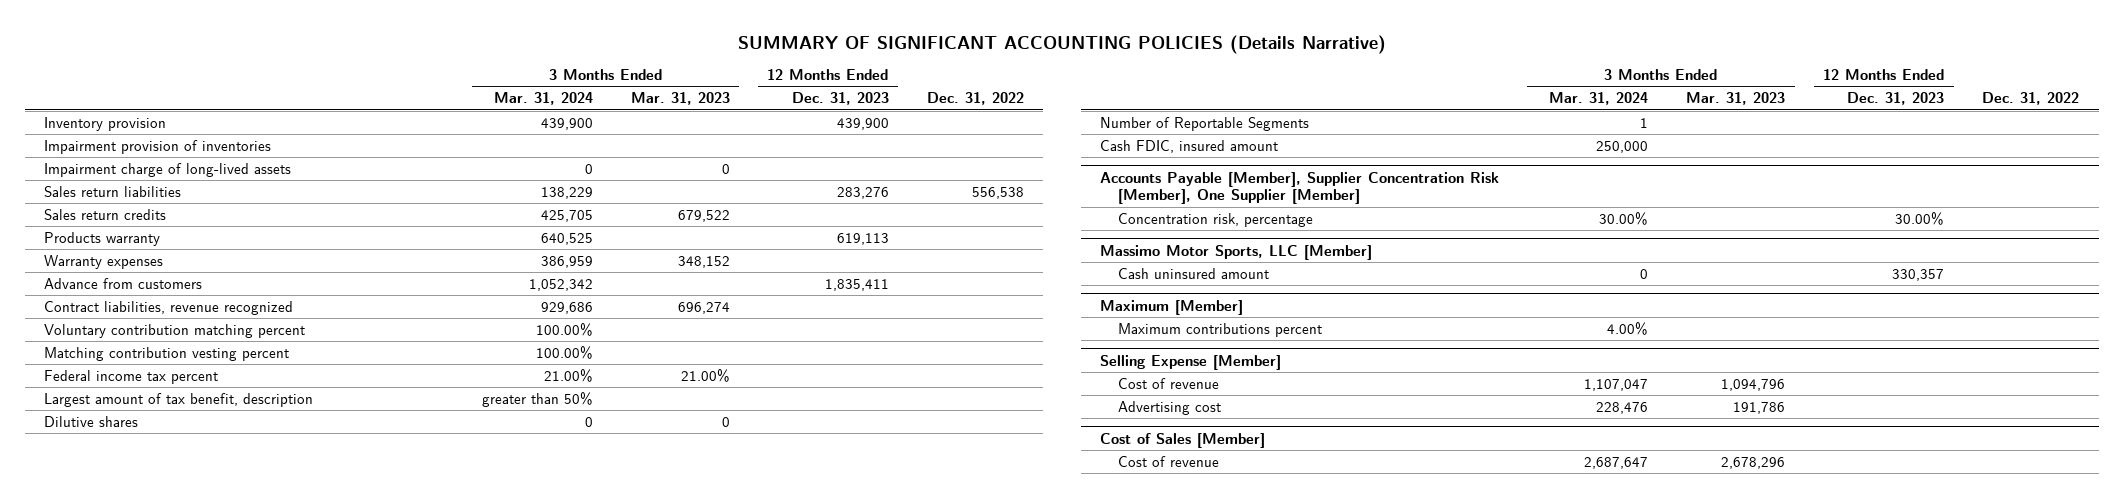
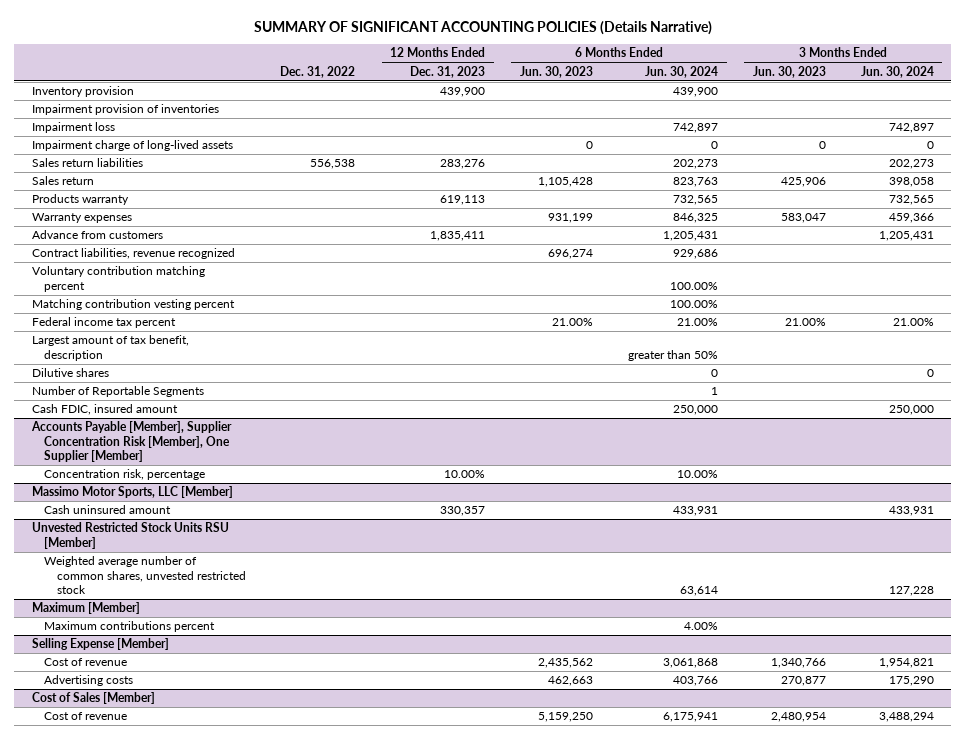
- | 3 Months Ended Mar. 31, 2024 | 3 Months Ended Mar. 31, 2023 | 12 Months Ended Dec. 31, 2023 | Dec. 31, 2022
+ | Dec. 31, 2022 | 12 Months Ended Dec. 31, 2023 | 6 Months Ended Jun. 30, 2023 | 6 Months Ended Jun. 30, 2024 | 3 Months Ended Jun. 30, 2023 | 3 Months Ended Jun. 30, 2024
+ Impairment loss | | | | 742,897 | | 742,897
- Sales return credits | 425,705 | 679,522 | |
+ Sales return | | | 1,105,428 | 823,763 | 425,906 | 398,058
@ Accounts Payable [Member], Supplier Concentration Risk [Member], One Supplier [Member]
- Concentration risk, percentage | 30.00% | | 30.00% |
+ Concentration risk, percentage | | 10.00% | | 10.00% | |
+ Unvested Restricted Stock Units RSU [Member]
+ Weighted average number of common shares, unvested restricted stock | | | | 63,614 | | 127,228
@ Selling Expense [Member]
- Advertising cost | 228,476 | 191,786 | |
+ Advertising costs | | | 462,663 | 403,766 | 270,877 | 175,290

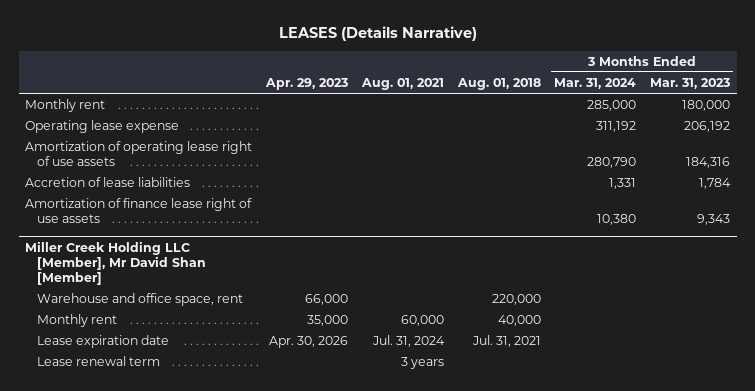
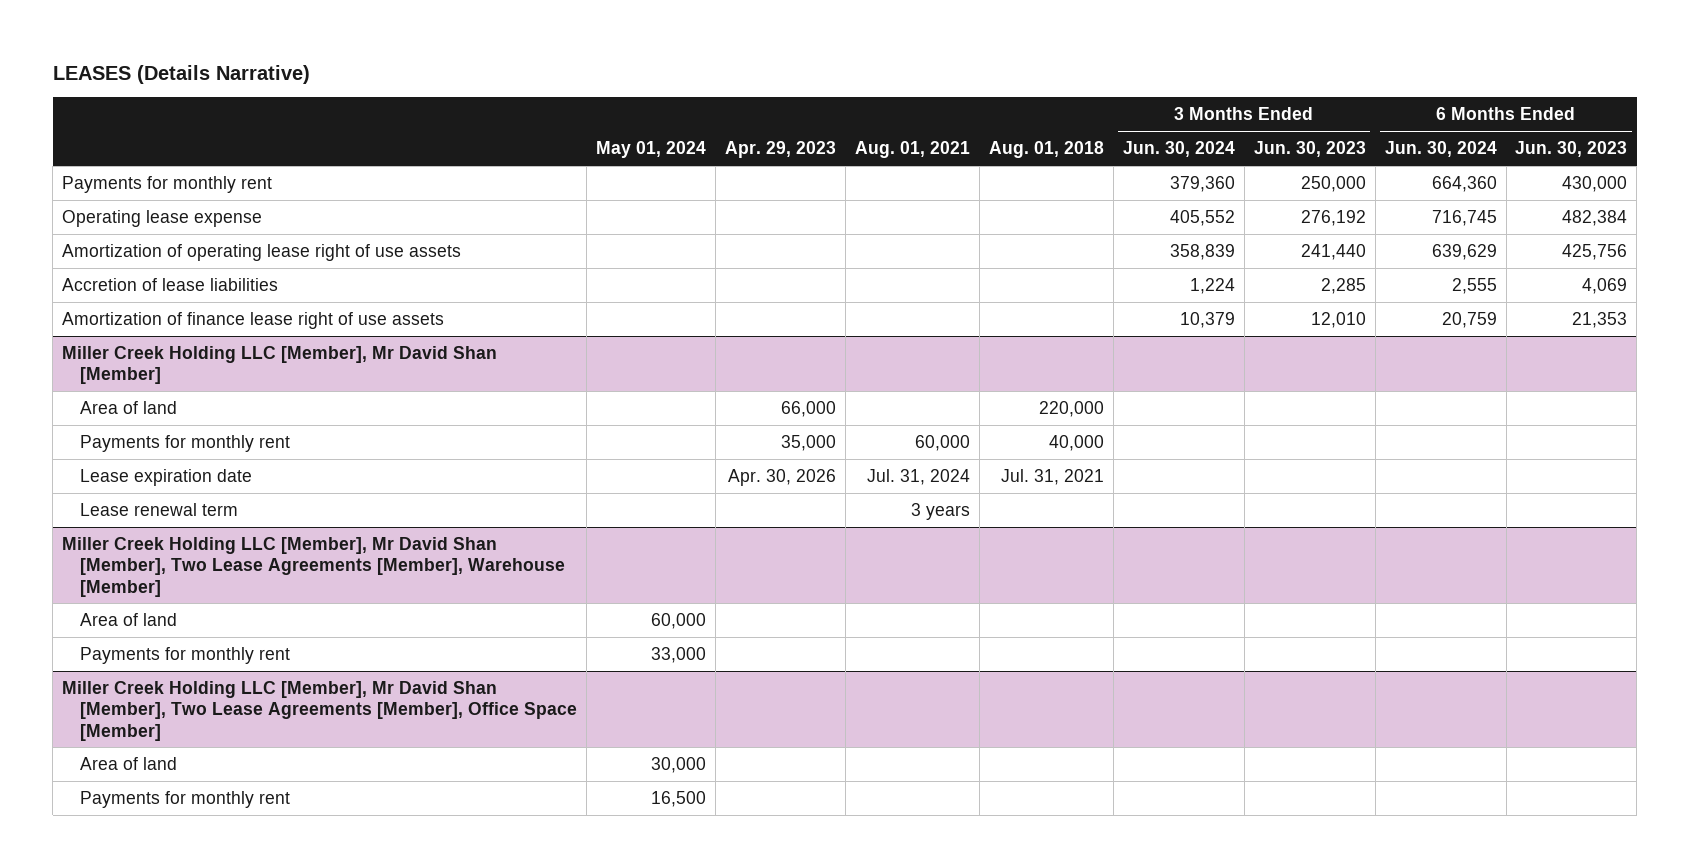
- | Apr. 29, 2023 | Aug. 01, 2021 | Aug. 01, 2018 | 3 Months Ended Mar. 31, 2024 | 3 Months Ended Mar. 31, 2023
+ | May 01, 2024 | Apr. 29, 2023 | Aug. 01, 2021 | Aug. 01, 2018 | 3 Months Ended Jun. 30, 2024 | 3 Months Ended Jun. 30, 2023 | 6 Months Ended Jun. 30, 2024 | 6 Months Ended Jun. 30, 2023
- Monthly rent | | | | 285,000 | 180,000
+ Payments for monthly rent | | | | | 379,360 | 250,000 | 664,360 | 430,000
@ Miller Creek Holding LLC [Member], Mr David Shan [Member]
- Warehouse and office space, rent | 66,000 | | 220,000 | |
- Monthly rent | 35,000 | 60,000 | 40,000 | |
+ Area of land | | 66,000 | | 220,000 | | | |
+ Payments for monthly rent | | 35,000 | 60,000 | 40,000 | | | |
+ Miller Creek Holding LLC [Member], Mr David Shan [Member], Two Lease Agreements [Member], Warehouse [Member]
+ Area of land | 60,000 | | | | | | |
+ Payments for monthly rent | 33,000 | | | | | | |
+ Miller Creek Holding LLC [Member], Mr David Shan [Member], Two Lease Agreements [Member], Office Space [Member]
+ Area of land | 30,000 | | | | | | |
+ Payments for monthly rent | 16,500 | | | | | | |

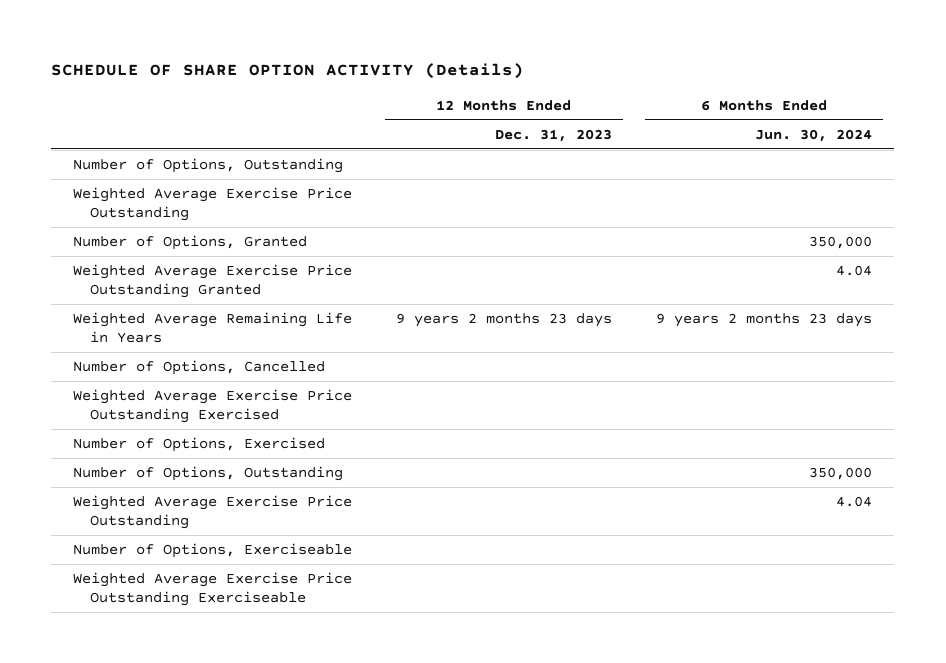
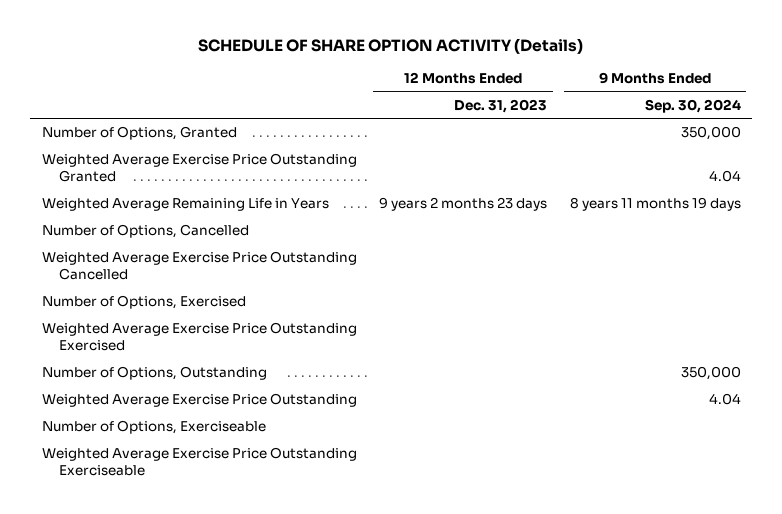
- | 12 Months Ended Dec. 31, 2023 | 6 Months Ended Jun. 30, 2024
+ | 12 Months Ended Dec. 31, 2023 | 9 Months Ended Sep. 30, 2024
- Number of Options, Outstanding
- Weighted Average Exercise Price Outstanding
+ Weighted Average Exercise Price Outstanding Cancelled
moved down: Weighted Average Exercise Price Outstanding Exercised

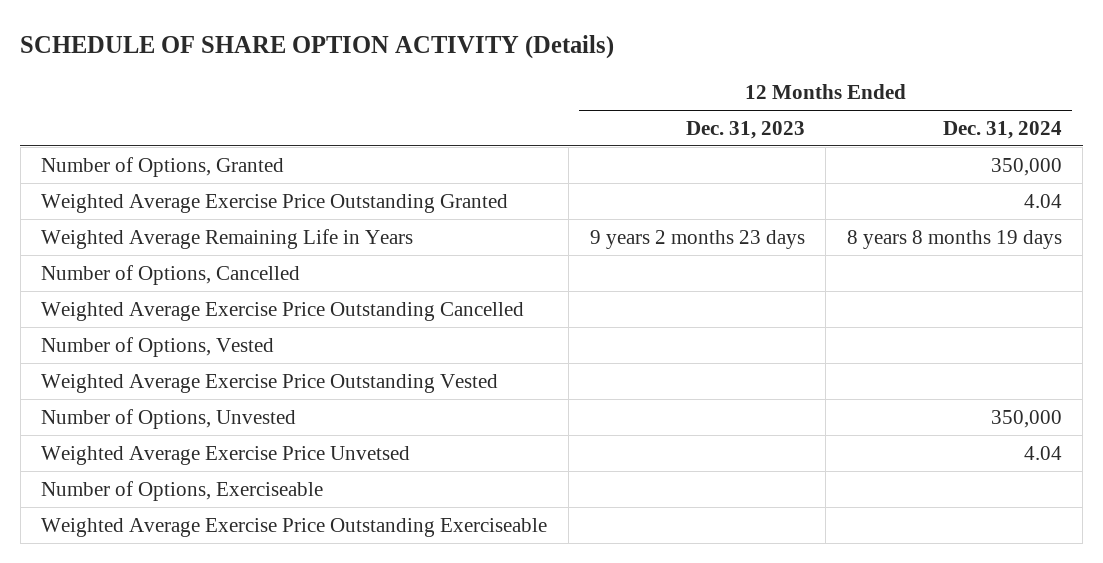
- | 12 Months Ended Dec. 31, 2023 | 9 Months Ended Sep. 30, 2024
+ | 12 Months Ended Dec. 31, 2023 | 12 Months Ended Dec. 31, 2024
- Number of Options, Exercised
- Weighted Average Exercise Price Outstanding Exercised
- Number of Options, Outstanding | | 350,000
- Weighted Average Exercise Price Outstanding | | 4.04
+ Number of Options, Vested
+ Weighted Average Exercise Price Outstanding Vested
+ Number of Options, Unvested | | 350,000
+ Weighted Average Exercise Price Unvetsed | | 4.04

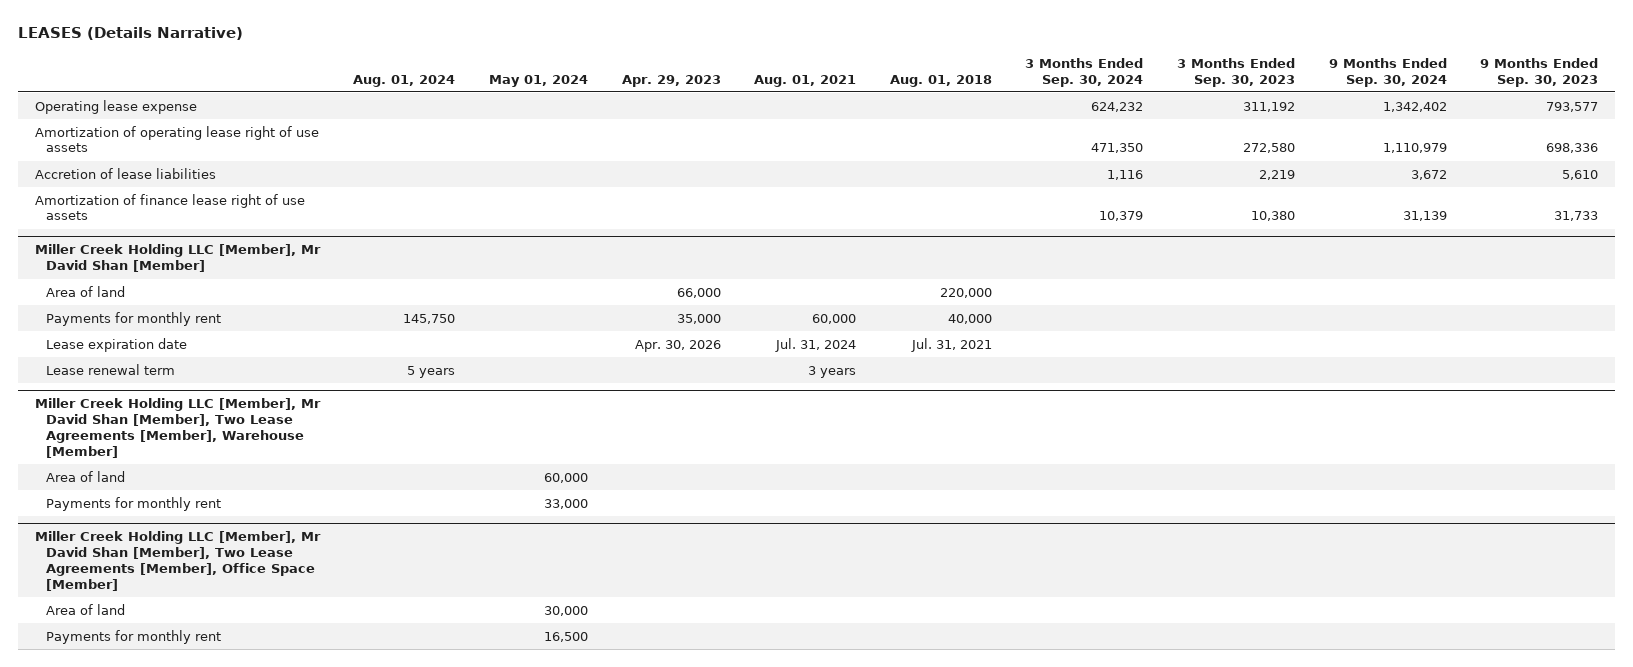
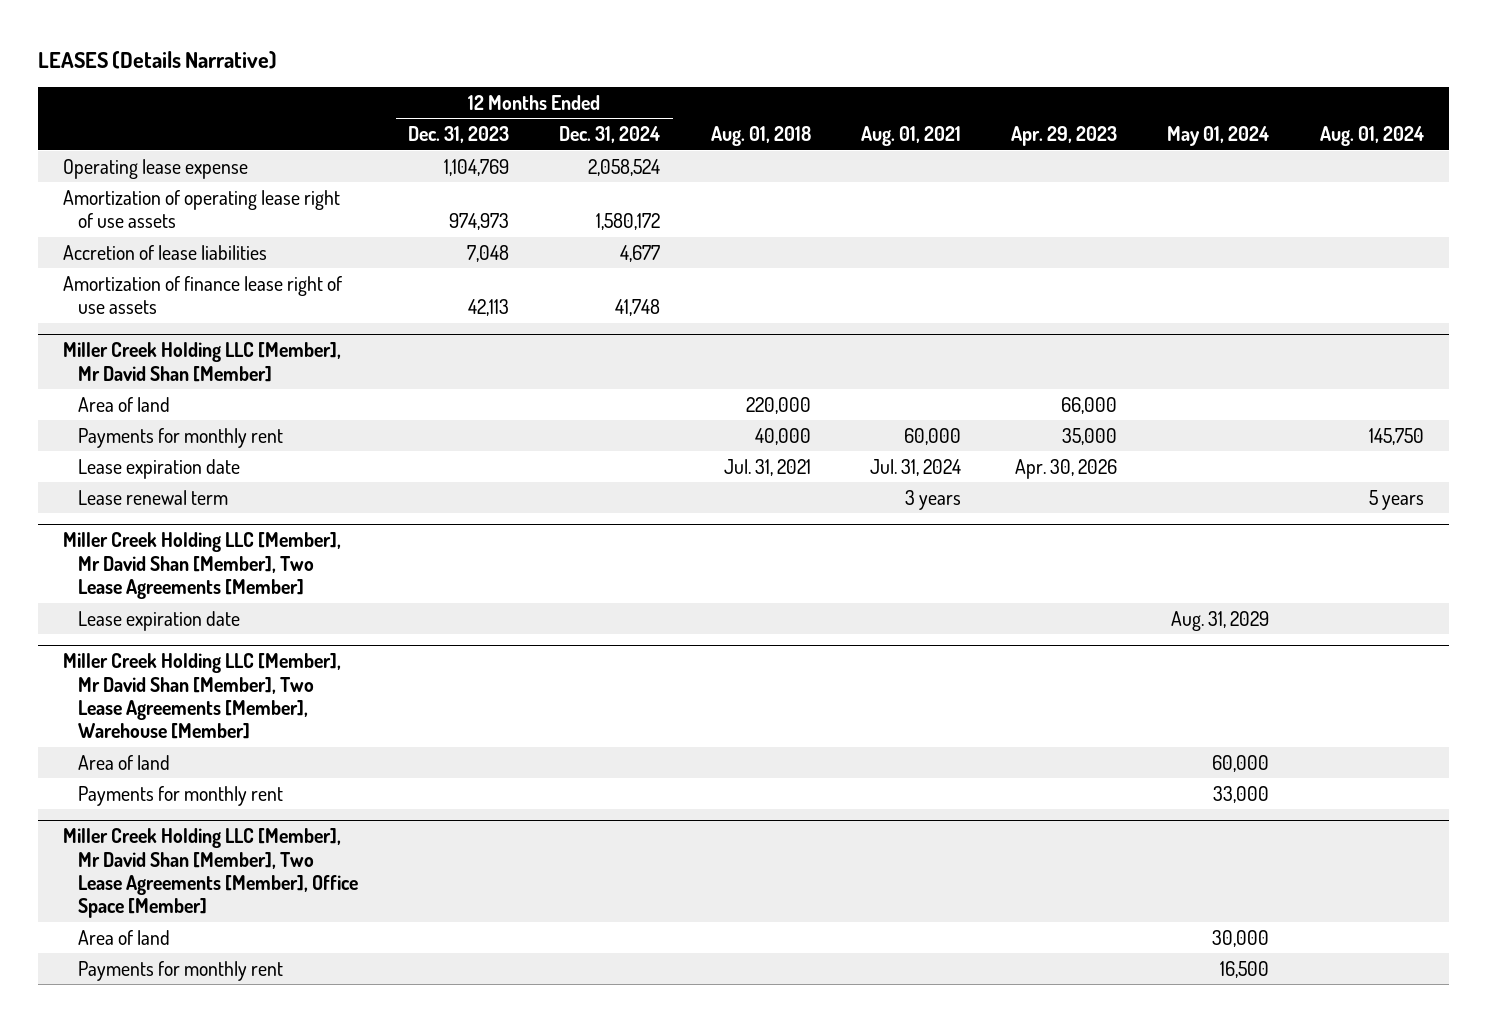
- | Aug. 01, 2024 | May 01, 2024 | Apr. 29, 2023 | Aug. 01, 2021 | Aug. 01, 2018 | 3 Months Ended Sep. 30, 2024 | 3 Months Ended Sep. 30, 2023 | 9 Months Ended Sep. 30, 2024 | 9 Months Ended Sep. 30, 2023
+ | 12 Months Ended Dec. 31, 2023 | 12 Months Ended Dec. 31, 2024 | Aug. 01, 2018 | Aug. 01, 2021 | Apr. 29, 2023 | May 01, 2024 | Aug. 01, 2024
+ Miller Creek Holding LLC [Member], Mr David Shan [Member], Two Lease Agreements [Member]
+ Lease expiration date | | | | | | Aug. 31, 2029 |

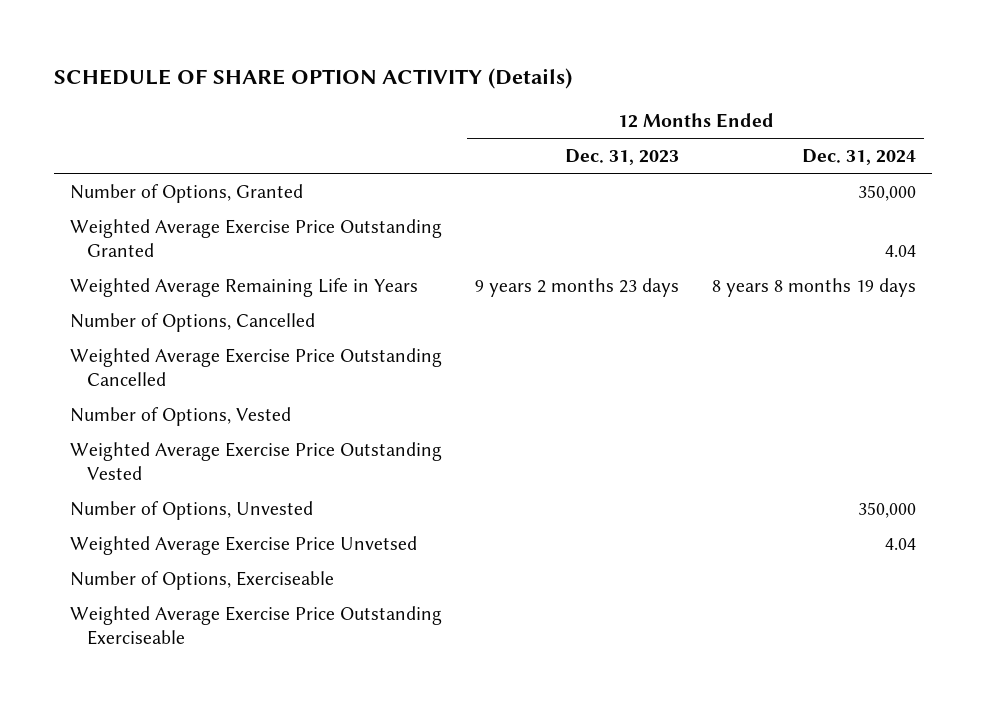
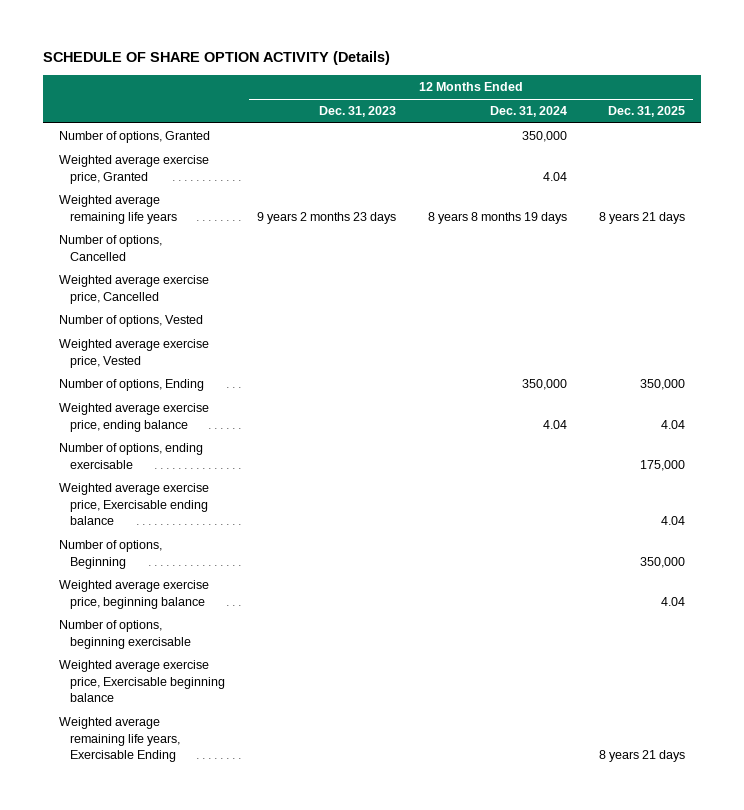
- | 12 Months Ended Dec. 31, 2023 | 12 Months Ended Dec. 31, 2024
+ | 12 Months Ended Dec. 31, 2023 | 12 Months Ended Dec. 31, 2024 | 12 Months Ended Dec. 31, 2025
- Number of Options, Granted | | 350,000
- Weighted Average Exercise Price Outstanding Granted | | 4.04
- Weighted Average Remaining Life in Years | 9 years 2 months 23 days | 8 years 8 months 19 days
- Number of Options, Cancelled
- Weighted Average Exercise Price Outstanding Cancelled
- Number of Options, Vested
- Weighted Average Exercise Price Outstanding Vested
- Number of Options, Unvested | | 350,000
- Weighted Average Exercise Price Unvetsed | | 4.04
- Number of Options, Exerciseable
- Weighted Average Exercise Price Outstanding Exerciseable
+ Number of options, Granted | | 350,000 |
+ Weighted average exercise price, Granted | | 4.04 |
+ Weighted average remaining life years | 9 years 2 months 23 days | 8 years 8 months 19 days | 8 years 21 days
+ Number of options, Cancelled
+ Weighted average exercise price, Cancelled
+ Number of options, Vested
+ Weighted average exercise price, Vested
+ Number of options, Ending | | 350,000 | 350,000
+ Weighted average exercise price, ending balance | | 4.04 | 4.04
+ Number of options, ending exercisable | | | 175,000
+ Weighted average exercise price, Exercisable ending balance | | | 4.04
+ Number of options, Beginning | | | 350,000
+ Weighted average exercise price, beginning balance | | | 4.04
+ Number of options, beginning exercisable
+ Weighted average exercise price, Exercisable beginning balance
+ Weighted average remaining life years, Exercisable Ending | | | 8 years 21 days

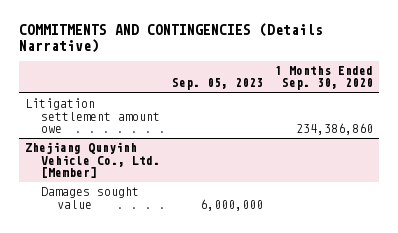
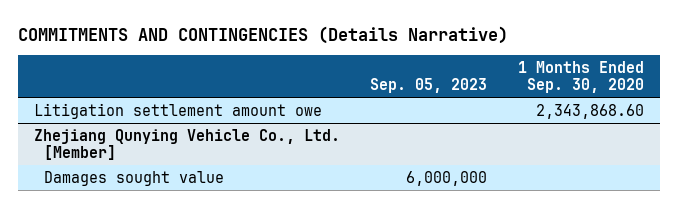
- Litigation settlement amount owe | | 234,386,860
- Zhejiang Qunyinh Vehicle Co., Ltd. [Member]
+ Litigation settlement amount owe | | 2,343,868.60
+ Zhejiang Qunying Vehicle Co., Ltd. [Member]

